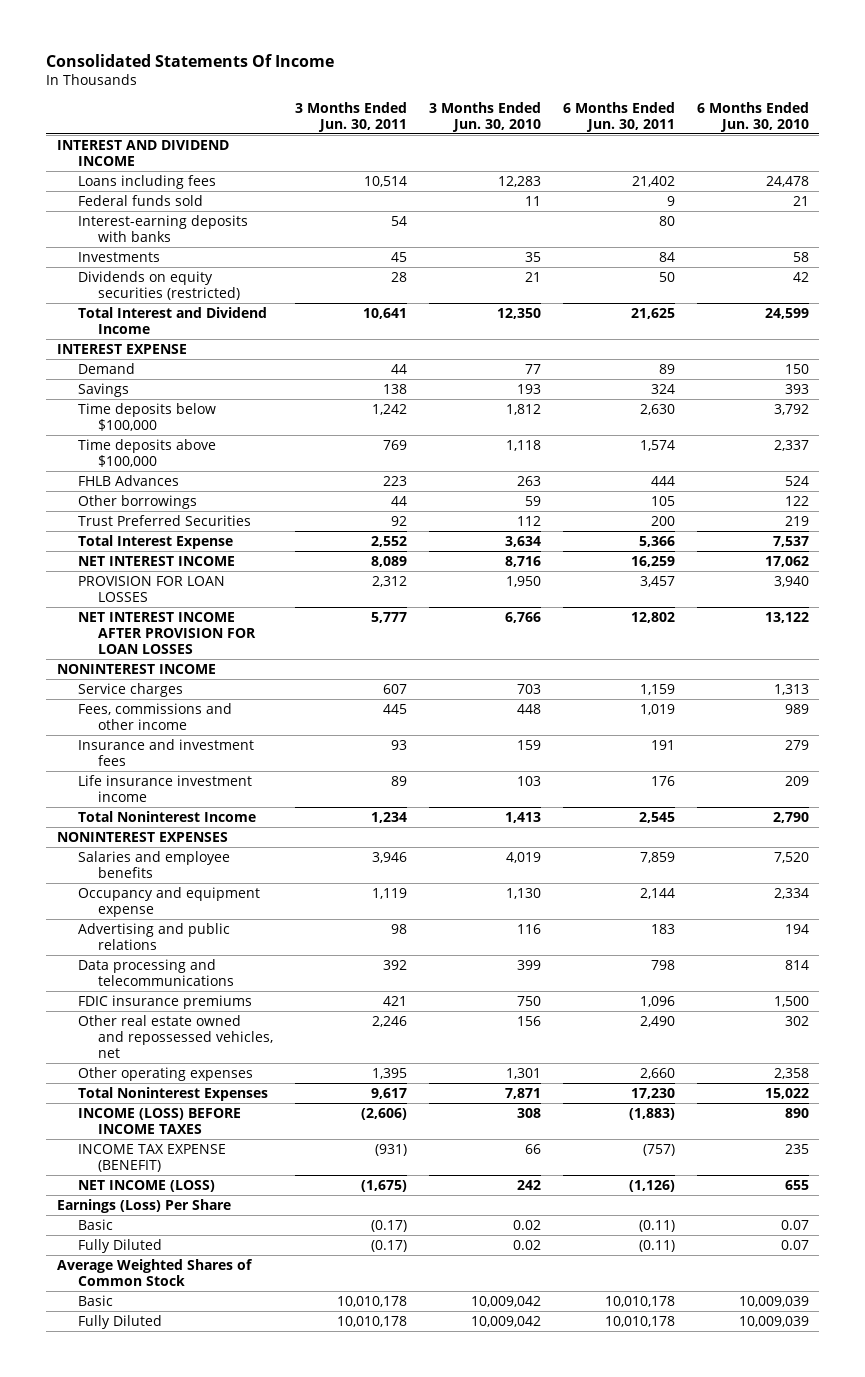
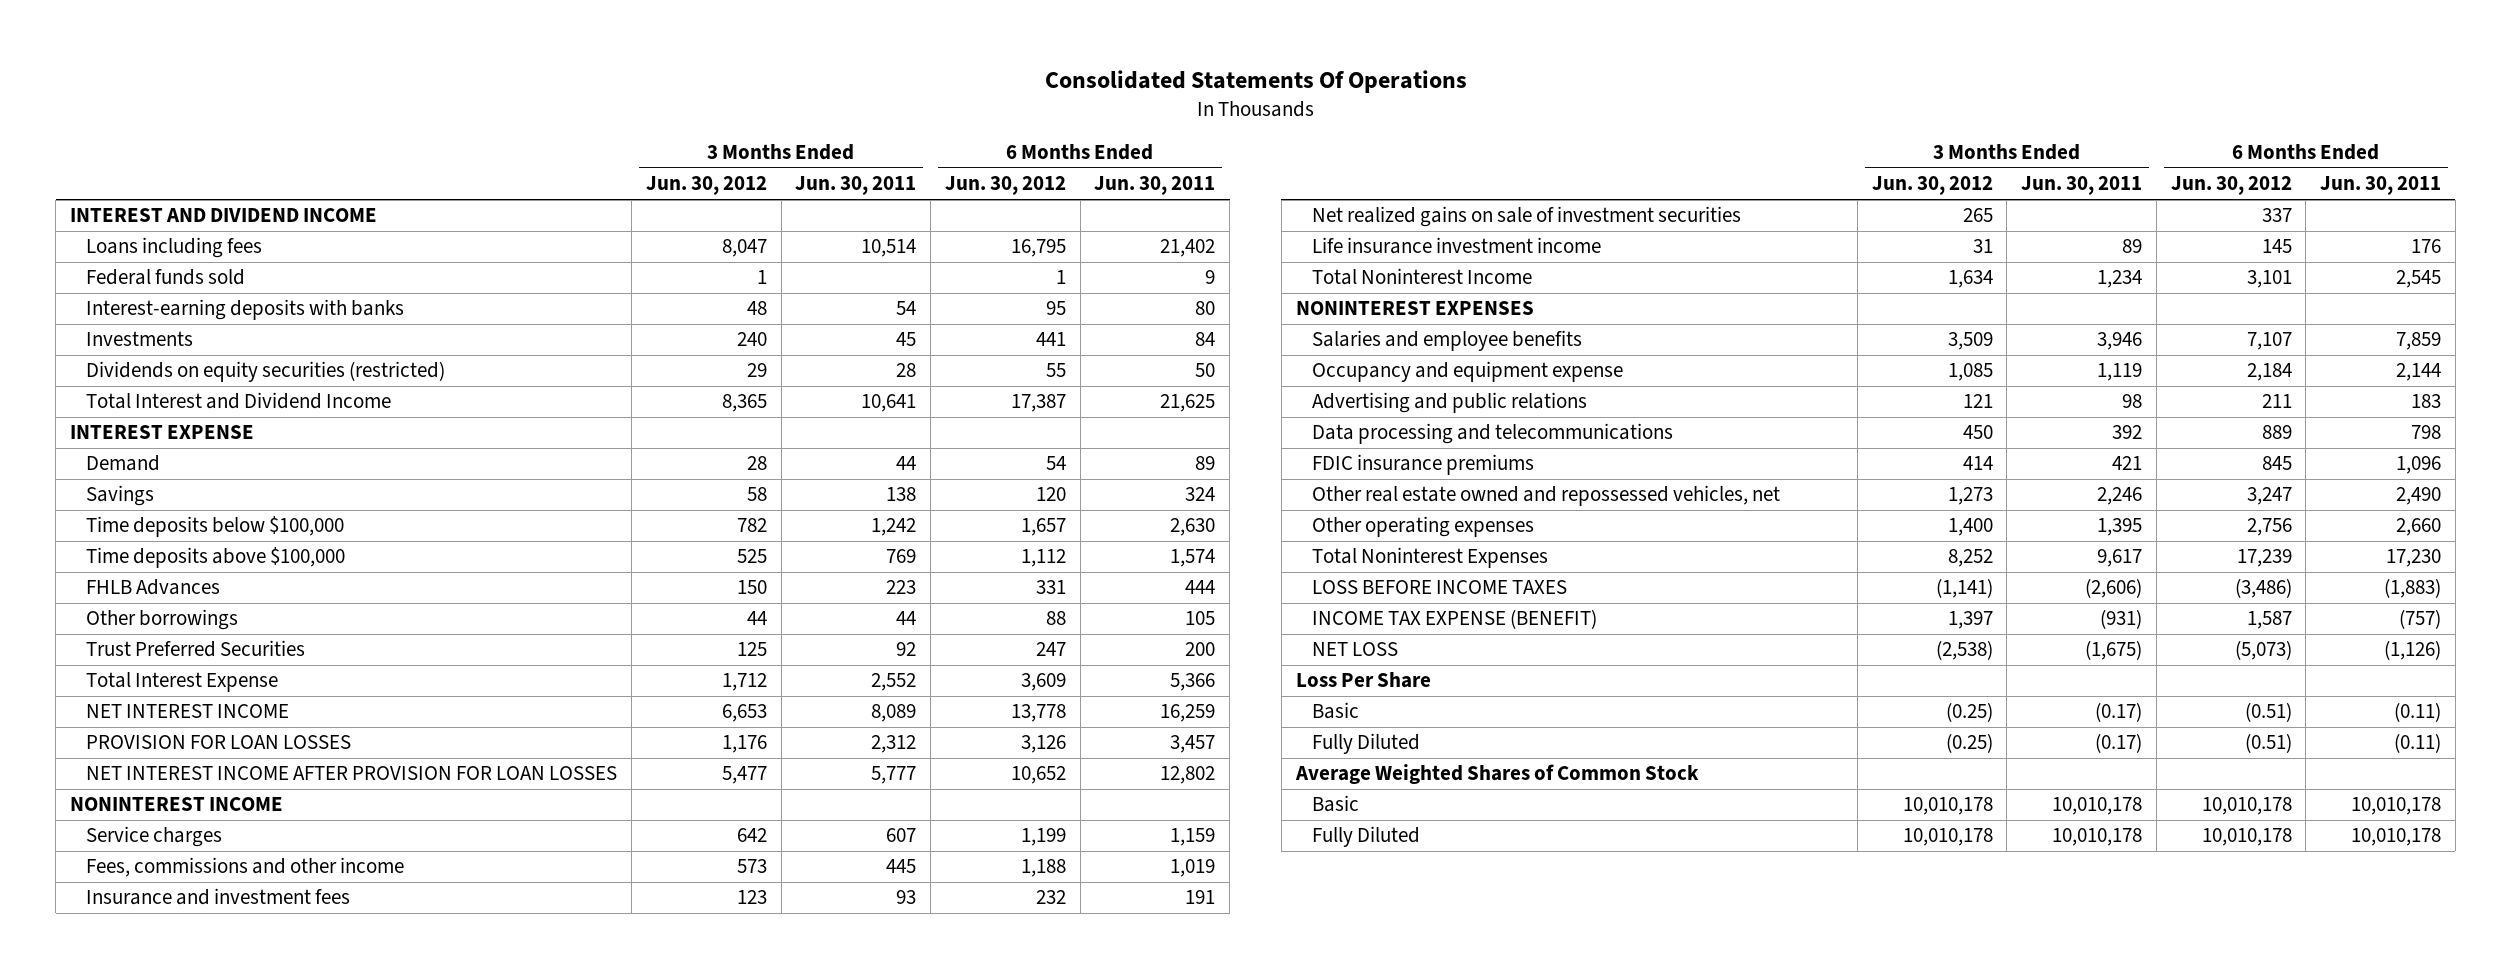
- Consolidated Statements Of Income
+ Consolidated Statements Of Operations
- | 3 Months Ended Jun. 30, 2011 | 3 Months Ended Jun. 30, 2010 | 6 Months Ended Jun. 30, 2011 | 6 Months Ended Jun. 30, 2010
+ | 3 Months Ended Jun. 30, 2012 | 3 Months Ended Jun. 30, 2011 | 6 Months Ended Jun. 30, 2012 | 6 Months Ended Jun. 30, 2011
+ Net realized gains on sale of investment securities | 265 | | 337 |
- INCOME (LOSS) BEFORE INCOME TAXES | (2,606) | 308 | (1,883) | 890
+ LOSS BEFORE INCOME TAXES | (1,141) | (2,606) | (3,486) | (1,883)
- NET INCOME (LOSS) | (1,675) | 242 | (1,126) | 655
- Earnings (Loss) Per Share
+ NET LOSS | (2,538) | (1,675) | (5,073) | (1,126)
+ Loss Per Share

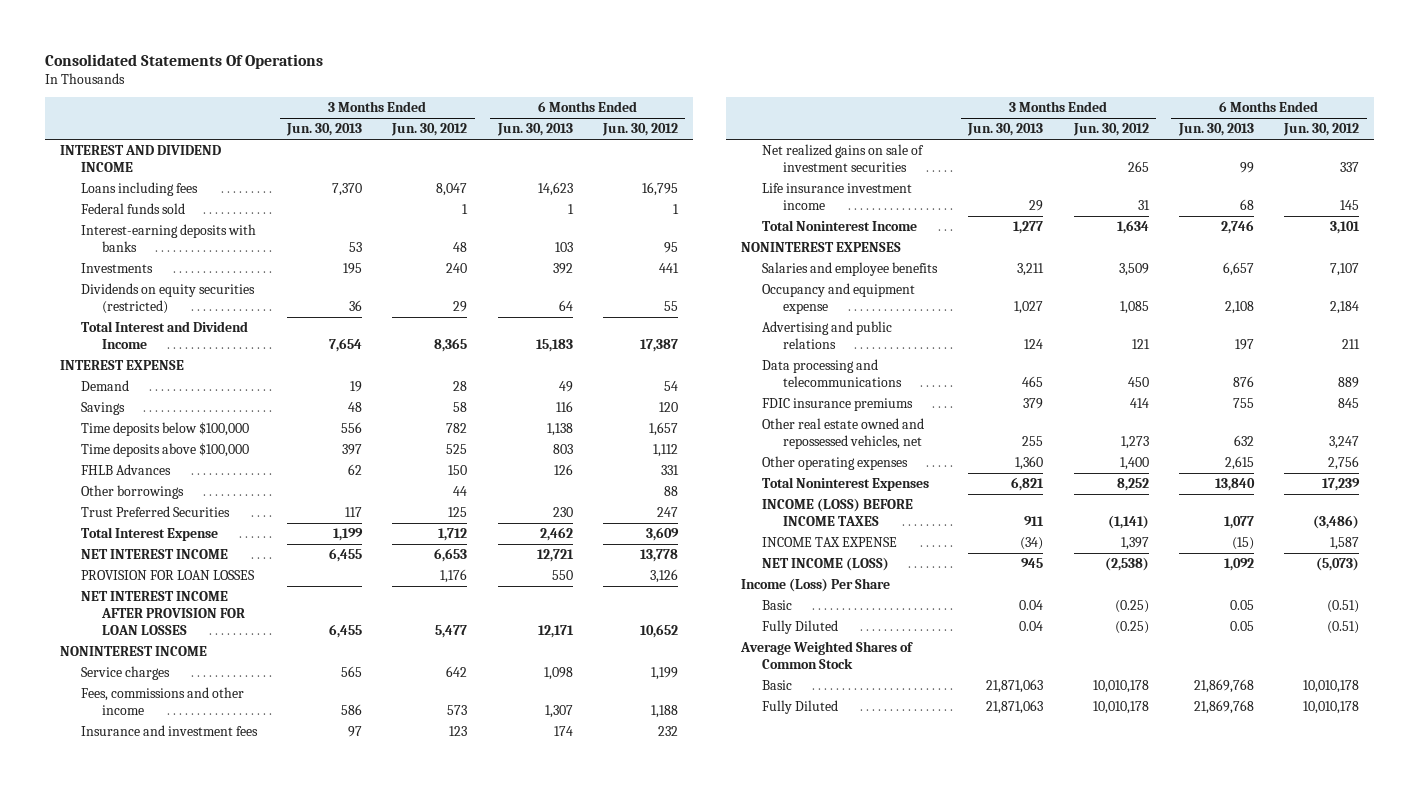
- | 3 Months Ended Jun. 30, 2012 | 3 Months Ended Jun. 30, 2011 | 6 Months Ended Jun. 30, 2012 | 6 Months Ended Jun. 30, 2011
+ | 3 Months Ended Jun. 30, 2013 | 3 Months Ended Jun. 30, 2012 | 6 Months Ended Jun. 30, 2013 | 6 Months Ended Jun. 30, 2012
- LOSS BEFORE INCOME TAXES | (1,141) | (2,606) | (3,486) | (1,883)
- INCOME TAX EXPENSE (BENEFIT) | 1,397 | (931) | 1,587 | (757)
- NET LOSS | (2,538) | (1,675) | (5,073) | (1,126)
- Loss Per Share
+ INCOME (LOSS) BEFORE INCOME TAXES | 911 | (1,141) | 1,077 | (3,486)
+ INCOME TAX EXPENSE | (34) | 1,397 | (15) | 1,587
+ NET INCOME (LOSS) | 945 | (2,538) | 1,092 | (5,073)
+ Income (Loss) Per Share

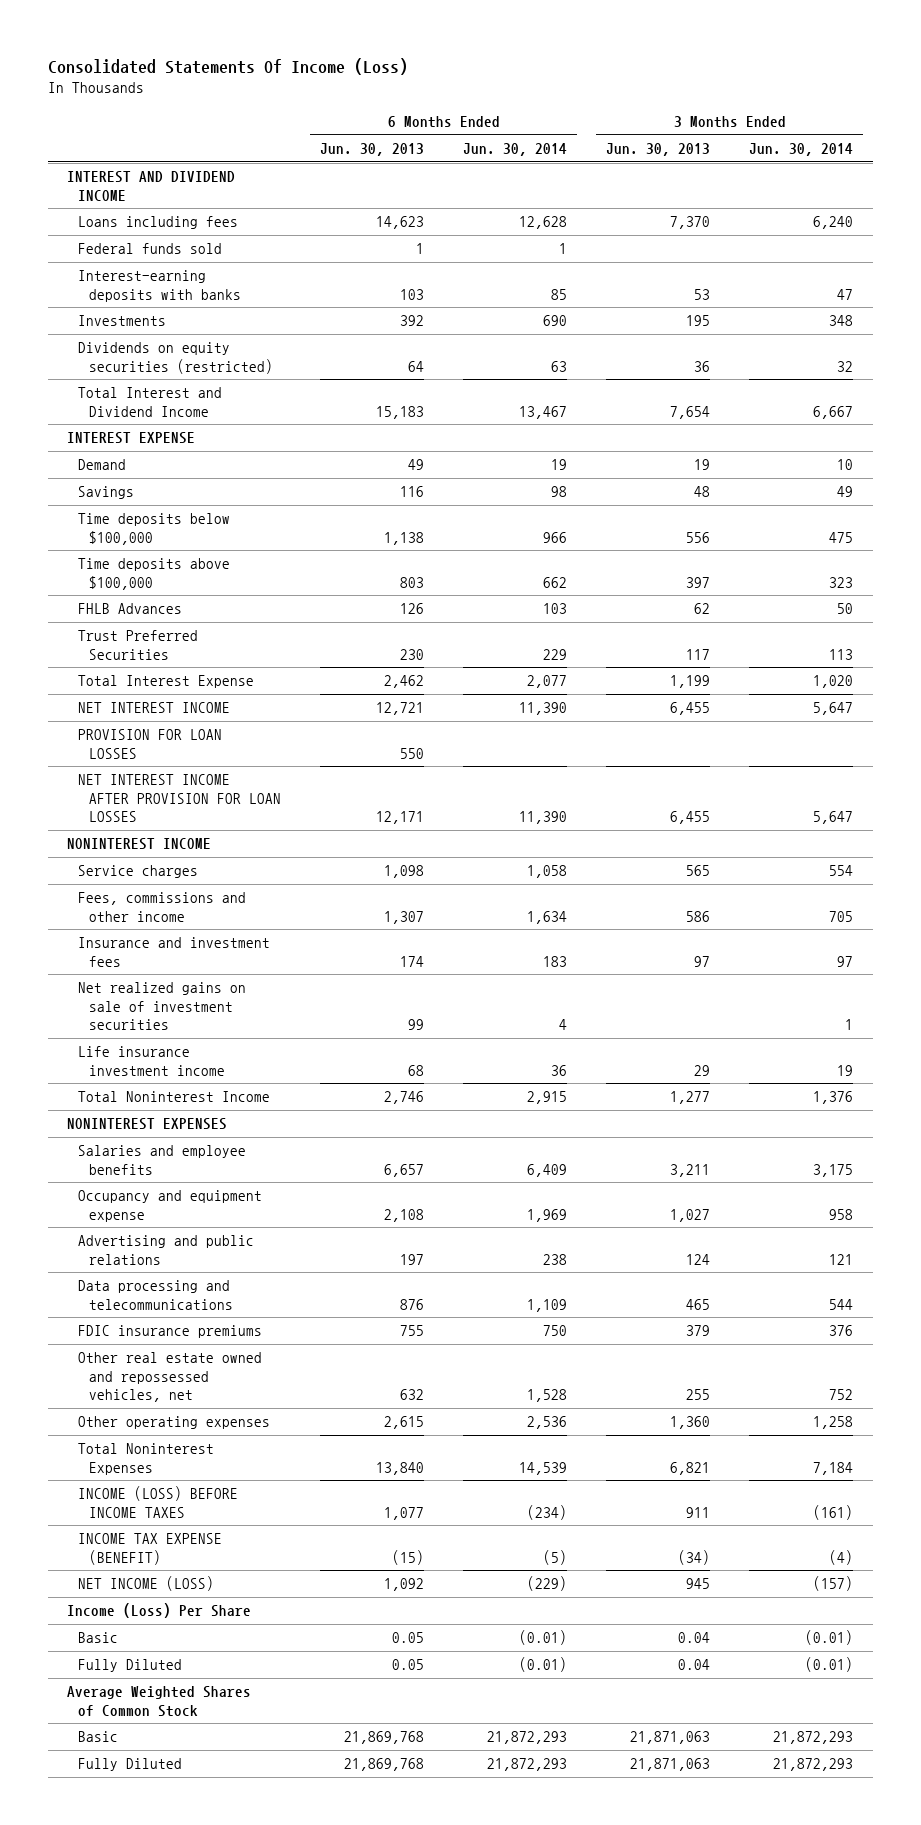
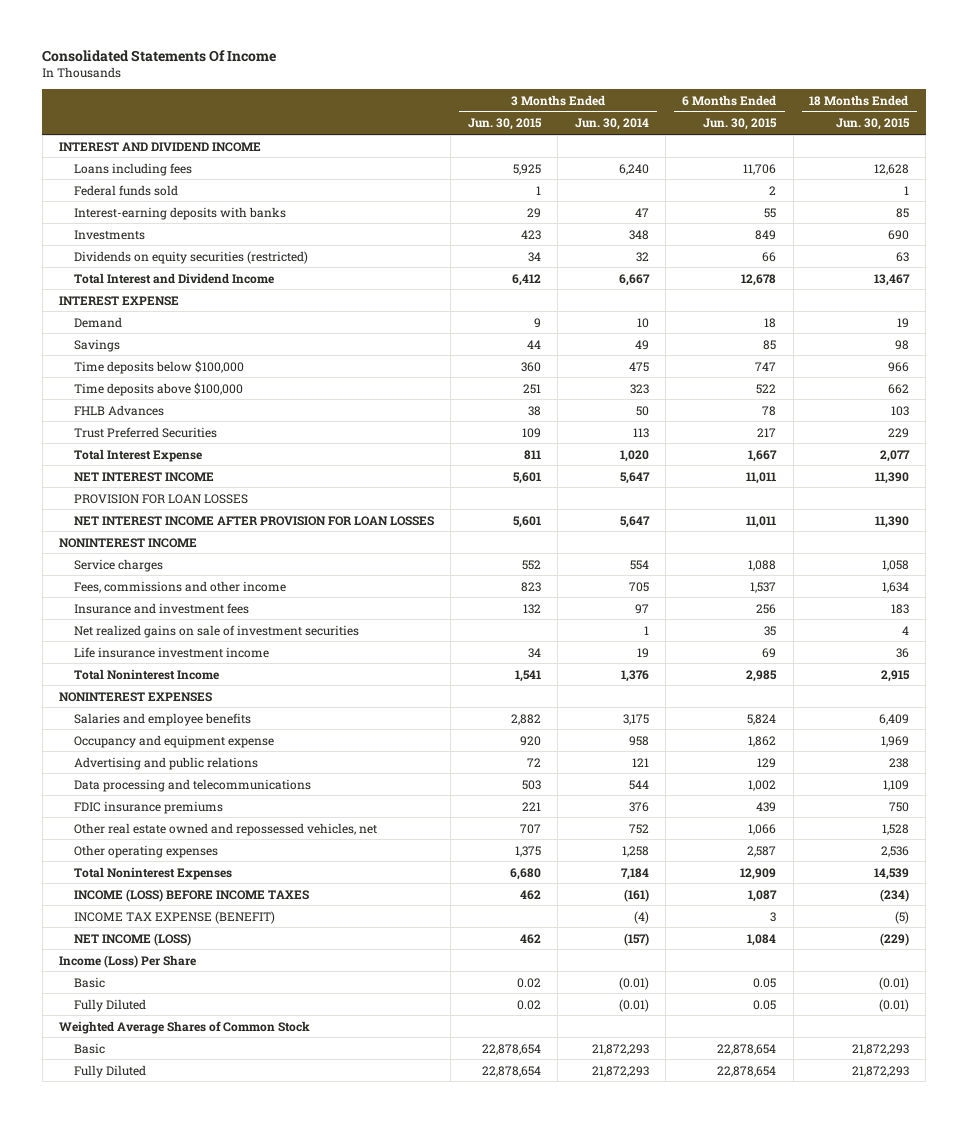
- Consolidated Statements Of Income (Loss)
+ Consolidated Statements Of Income
- | 6 Months Ended Jun. 30, 2013 | 6 Months Ended Jun. 30, 2014 | 3 Months Ended Jun. 30, 2013 | 3 Months Ended Jun. 30, 2014
+ | 3 Months Ended Jun. 30, 2015 | 3 Months Ended Jun. 30, 2014 | 6 Months Ended Jun. 30, 2015 | 18 Months Ended Jun. 30, 2015
- Average Weighted Shares of Common Stock
+ Weighted Average Shares of Common Stock

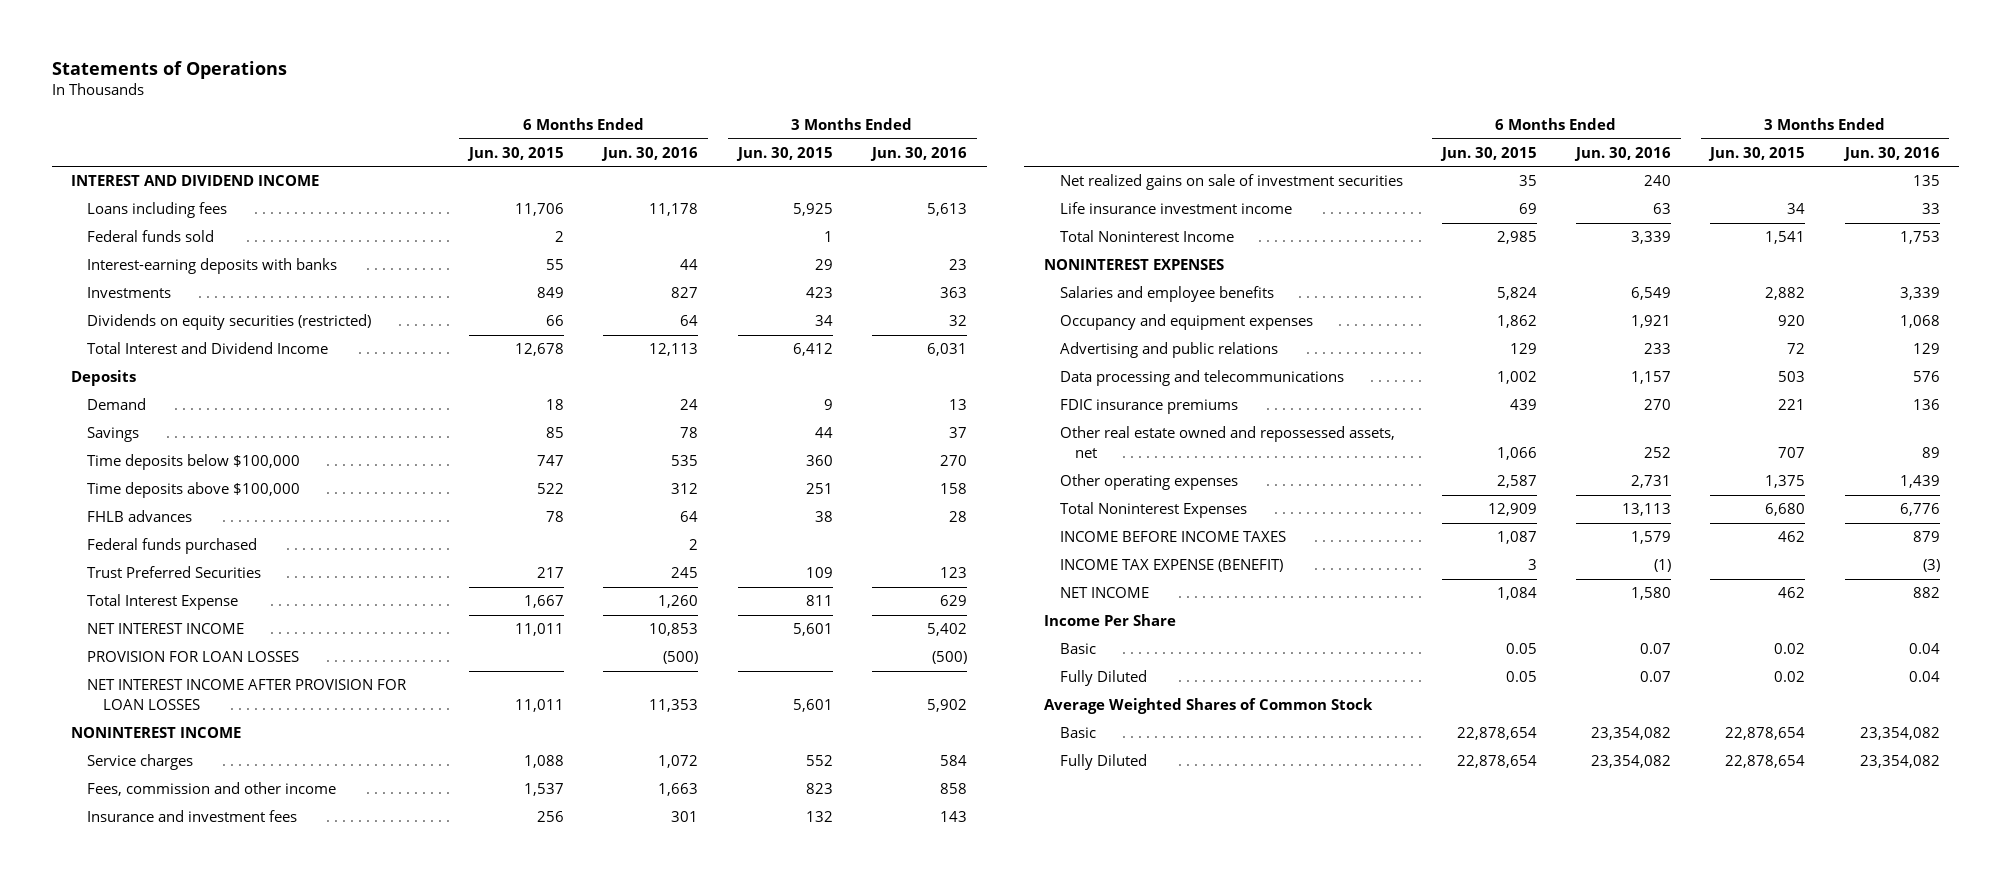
- Consolidated Statements Of Income
+ Statements of Operations
- | 3 Months Ended Jun. 30, 2015 | 3 Months Ended Jun. 30, 2014 | 6 Months Ended Jun. 30, 2015 | 18 Months Ended Jun. 30, 2015
+ | 6 Months Ended Jun. 30, 2015 | 6 Months Ended Jun. 30, 2016 | 3 Months Ended Jun. 30, 2015 | 3 Months Ended Jun. 30, 2016
- INTEREST EXPENSE
+ Deposits
- FHLB Advances | 38 | 50 | 78 | 103
+ FHLB advances | 78 | 64 | 38 | 28
+ Federal funds purchased | | 2 | |
- Fees, commissions and other income | 823 | 705 | 1,537 | 1,634
+ Fees, commission and other income | 1,537 | 1,663 | 823 | 858
- Occupancy and equipment expense | 920 | 958 | 1,862 | 1,969
+ Occupancy and equipment expenses | 1,862 | 1,921 | 920 | 1,068
- Other real estate owned and repossessed vehicles, net | 707 | 752 | 1,066 | 1,528
+ Other real estate owned and repossessed assets, net | 1,066 | 252 | 707 | 89
- INCOME (LOSS) BEFORE INCOME TAXES | 462 | (161) | 1,087 | (234)
+ INCOME BEFORE INCOME TAXES | 1,087 | 1,579 | 462 | 879
- NET INCOME (LOSS) | 462 | (157) | 1,084 | (229)
- Income (Loss) Per Share
+ NET INCOME | 1,084 | 1,580 | 462 | 882
+ Income Per Share
- Weighted Average Shares of Common Stock
+ Average Weighted Shares of Common Stock

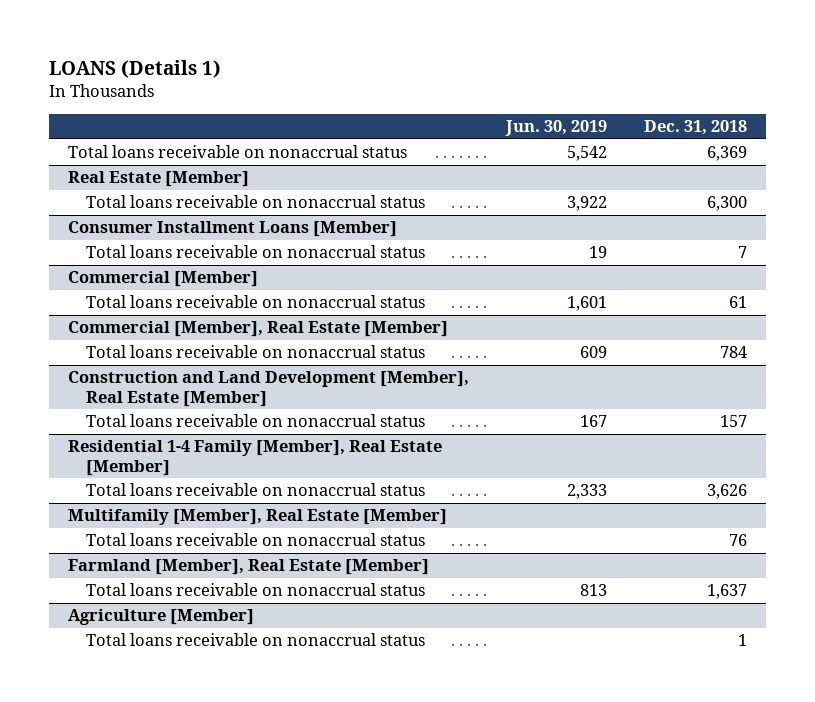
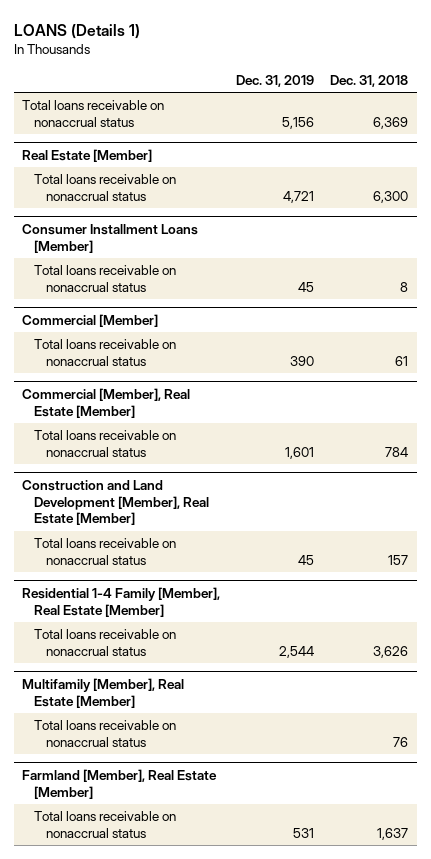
- | Jun. 30, 2019 | Dec. 31, 2018
+ | Dec. 31, 2019 | Dec. 31, 2018
@ Consumer Installment Loans [Member]
- Total loans receivable on nonaccrual status | 19 | 7
+ Total loans receivable on nonaccrual status | 45 | 8
- Agriculture [Member]
- Total loans receivable on nonaccrual status | | 1

